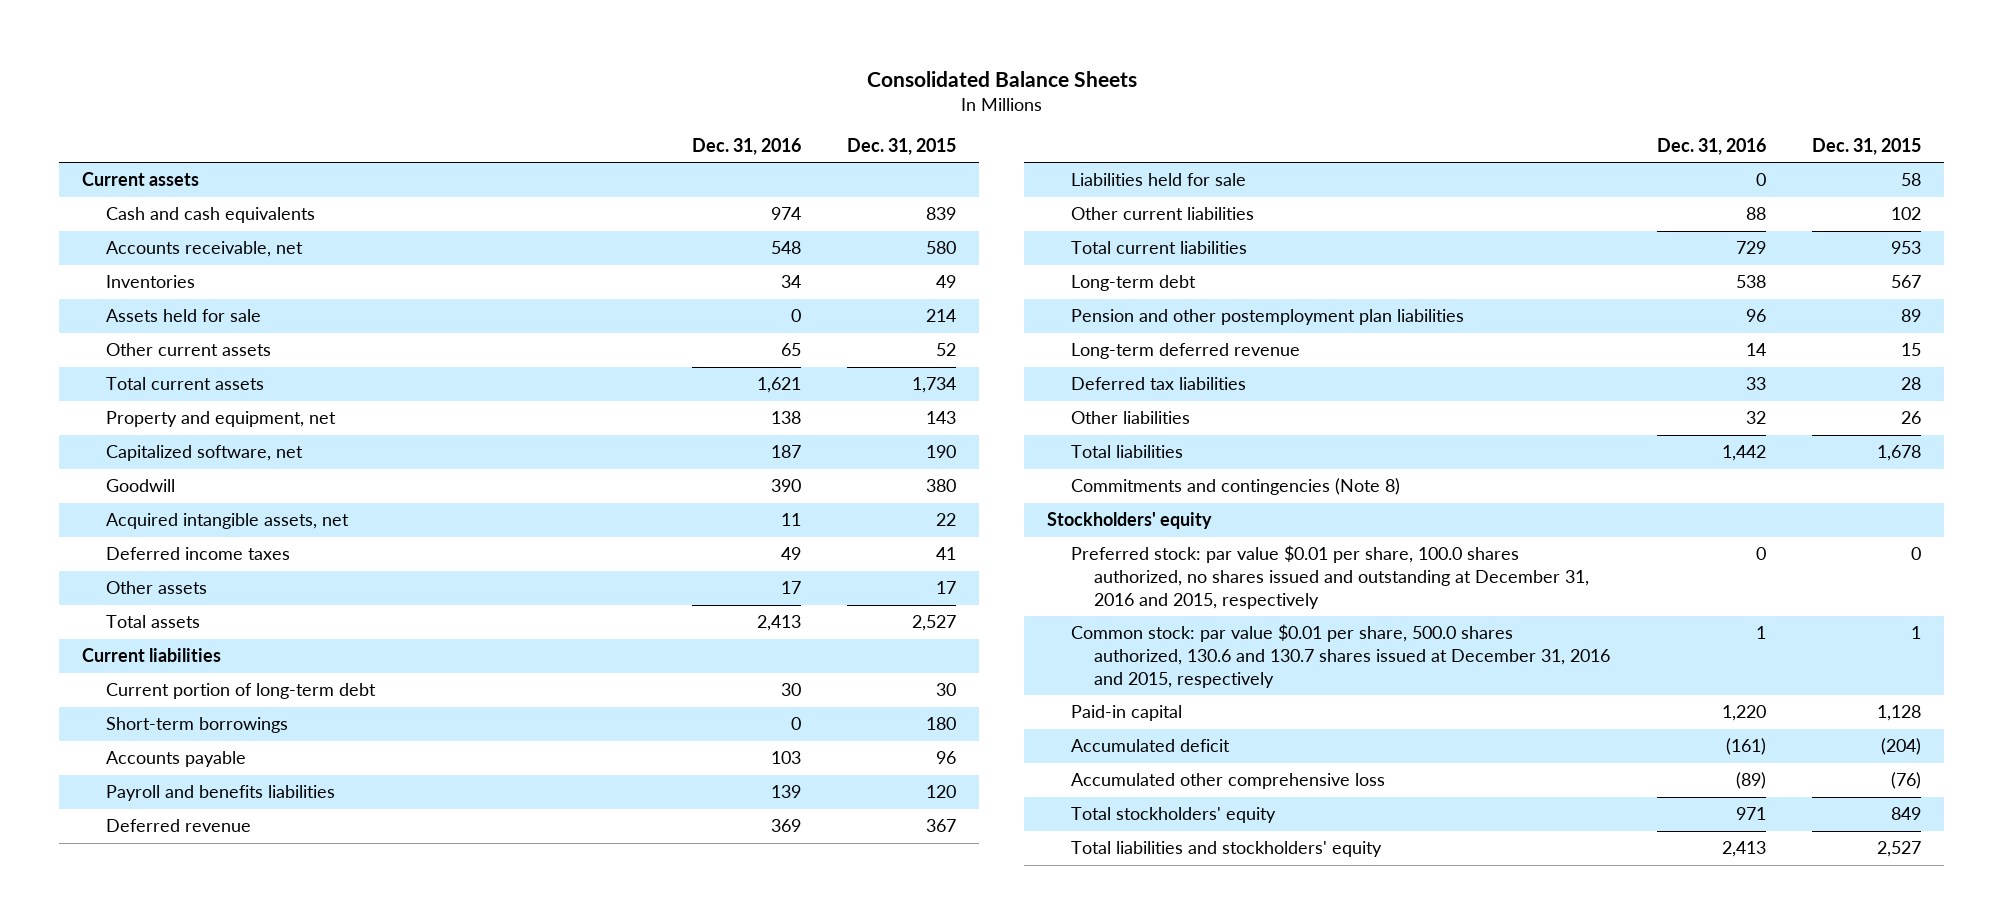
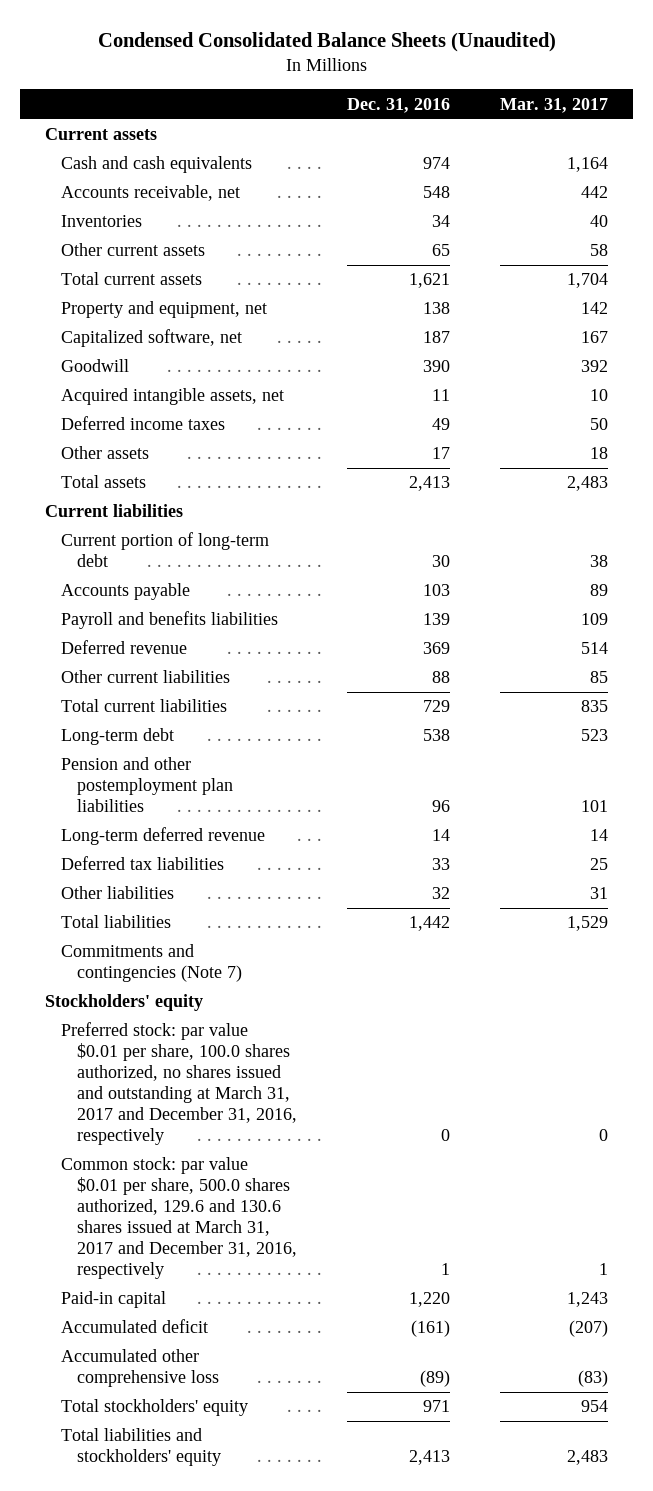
- Consolidated Balance Sheets
+ Condensed Consolidated Balance Sheets (Unaudited)
- | Dec. 31, 2016 | Dec. 31, 2015
+ | Dec. 31, 2016 | Mar. 31, 2017
- Assets held for sale | 0 | 214
- Short-term borrowings | 0 | 180
- Liabilities held for sale | 0 | 58
- Commitments and contingencies (Note 8)
+ Commitments and contingencies (Note 7)
- Preferred stock: par value $0.01 per share, 100.0 shares authorized, no shares issued and outstanding at December 31, 2016 and 2015, respectively | 0 | 0
- Common stock: par value $0.01 per share, 500.0 shares authorized, 130.6 and 130.7 shares issued at December 31, 2016 and 2015, respectively | 1 | 1
+ Preferred stock: par value $0.01 per share, 100.0 shares authorized, no shares issued and outstanding at March 31, 2017 and December 31, 2016, respectively | 0 | 0
+ Common stock: par value $0.01 per share, 500.0 shares authorized, 129.6 and 130.6 shares issued at March 31, 2017 and December 31, 2016, respectively | 1 | 1

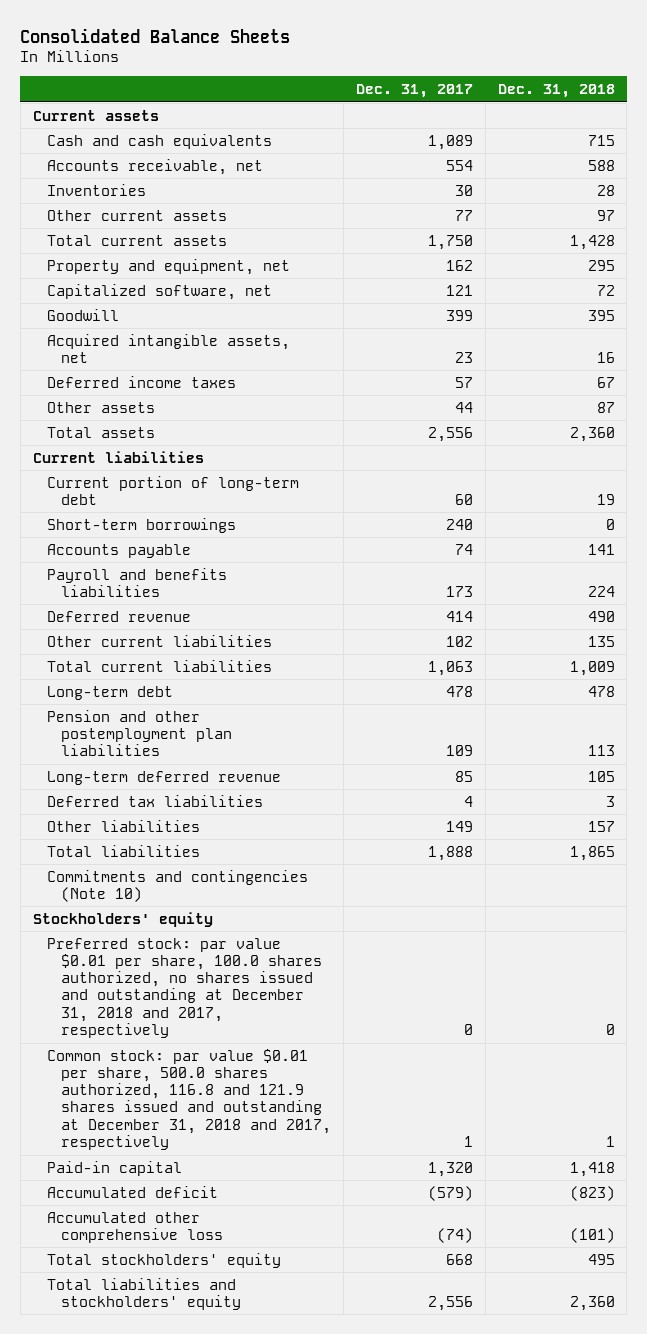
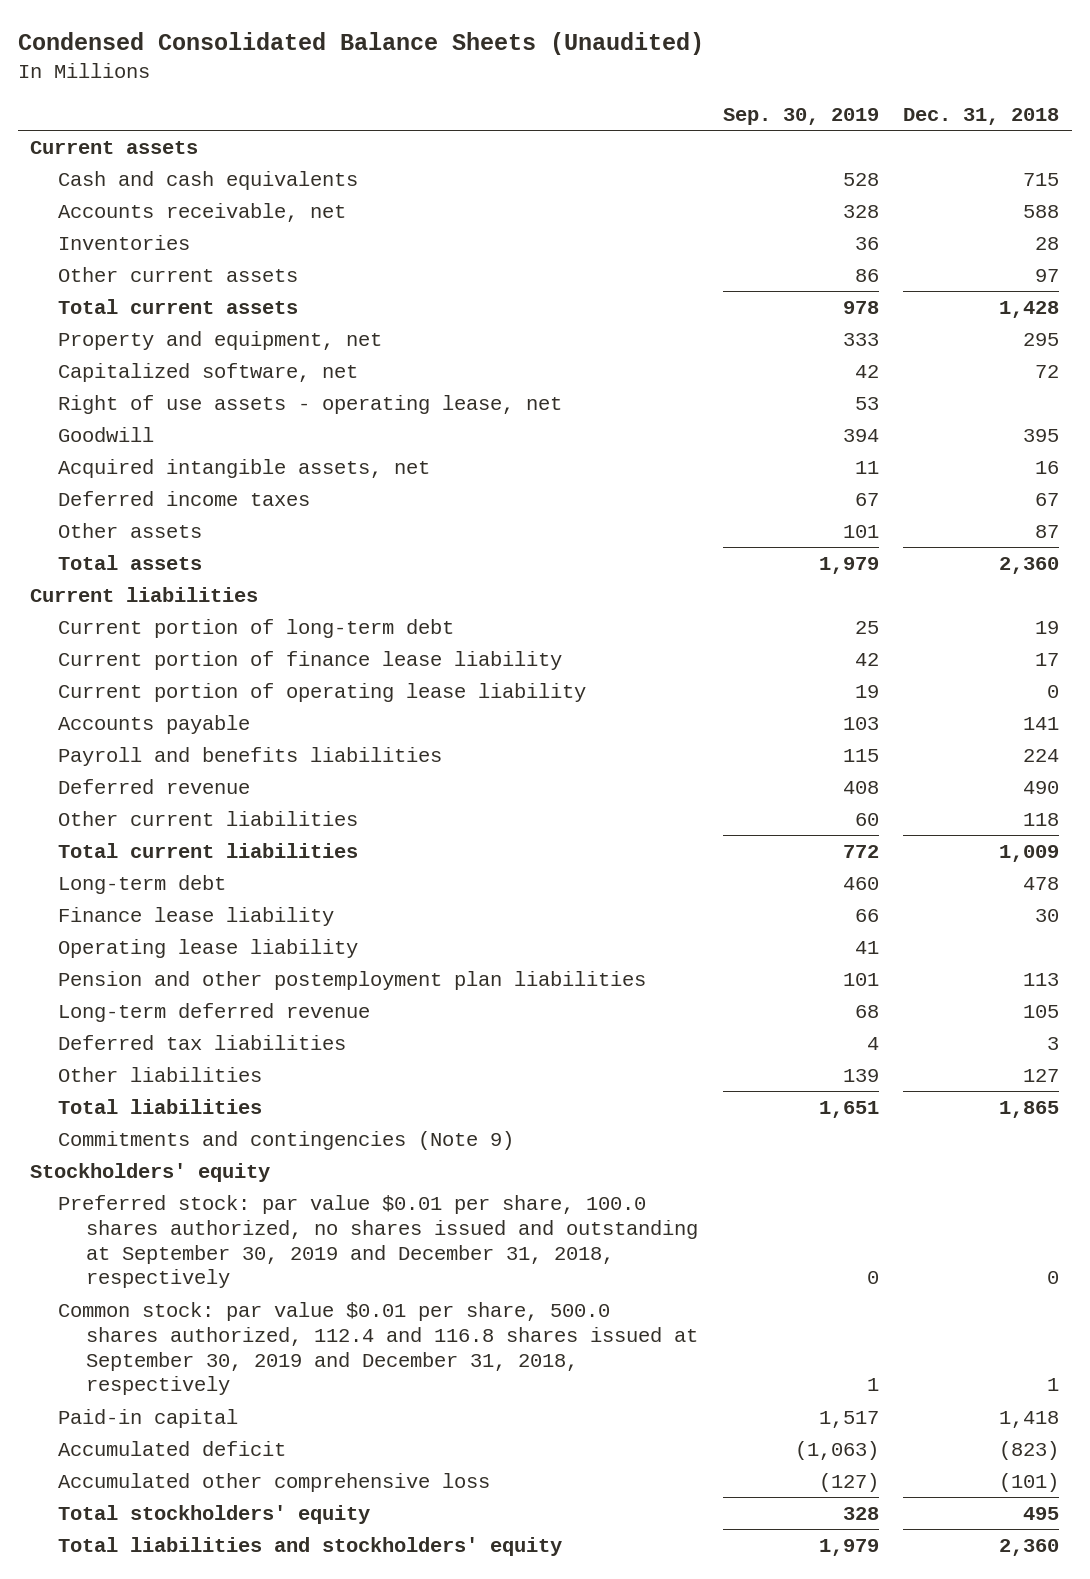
- Consolidated Balance Sheets
+ Condensed Consolidated Balance Sheets (Unaudited)
- | Dec. 31, 2017 | Dec. 31, 2018
+ | Sep. 30, 2019 | Dec. 31, 2018
+ Right of use assets - operating lease, net | 53 |
- Short-term borrowings | 240 | 0
+ Current portion of finance lease liability | 42 | 17
+ Current portion of operating lease liability | 19 | 0
- Other current liabilities | 102 | 135
+ Other current liabilities | 60 | 118
+ Finance lease liability | 66 | 30
+ Operating lease liability | 41 |
- Other liabilities | 149 | 157
+ Other liabilities | 139 | 127
- Commitments and contingencies (Note 10)
+ Commitments and contingencies (Note 9)
- Preferred stock: par value $0.01 per share, 100.0 shares authorized, no shares issued and outstanding at December 31, 2018 and 2017, respectively | 0 | 0
- Common stock: par value $0.01 per share, 500.0 shares authorized, 116.8 and 121.9 shares issued and outstanding at December 31, 2018 and 2017, respectively | 1 | 1
+ Preferred stock: par value $0.01 per share, 100.0 shares authorized, no shares issued and outstanding at September 30, 2019 and December 31, 2018, respectively | 0 | 0
+ Common stock: par value $0.01 per share, 500.0 shares authorized, 112.4 and 116.8 shares issued at September 30, 2019 and December 31, 2018, respectively | 1 | 1

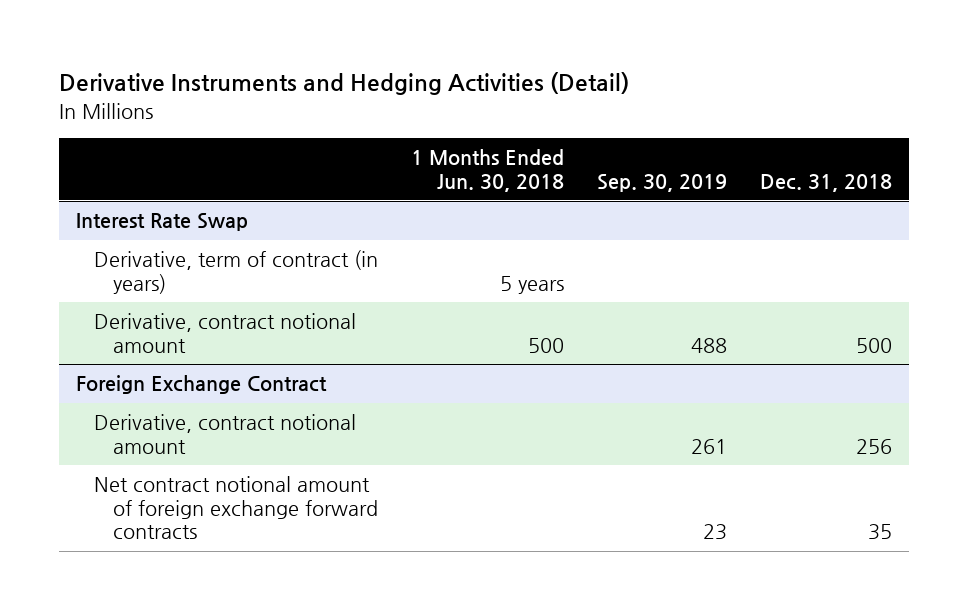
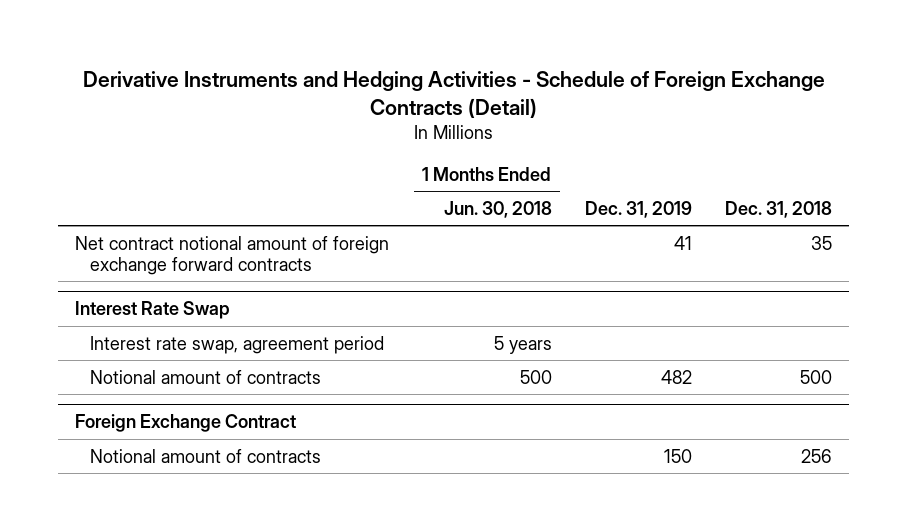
- Derivative Instruments and Hedging Activities (Detail)
+ Derivative Instruments and Hedging Activities - Schedule of Foreign Exchange Contracts (Detail)
- | 1 Months Ended Jun. 30, 2018 | Sep. 30, 2019 | Dec. 31, 2018
+ | 1 Months Ended Jun. 30, 2018 | Dec. 31, 2019 | Dec. 31, 2018
+ Net contract notional amount of foreign exchange forward contracts | | 41 | 35
@ Interest Rate Swap
- Derivative, term of contract (in years) | 5 years | |
- Derivative, contract notional amount | 500 | 488 | 500
+ Interest rate swap, agreement period | 5 years | |
+ Notional amount of contracts | 500 | 482 | 500
@ Foreign Exchange Contract
- Derivative, contract notional amount | | 261 | 256
- Net contract notional amount of foreign exchange forward contracts | | 23 | 35
+ Notional amount of contracts | | 150 | 256

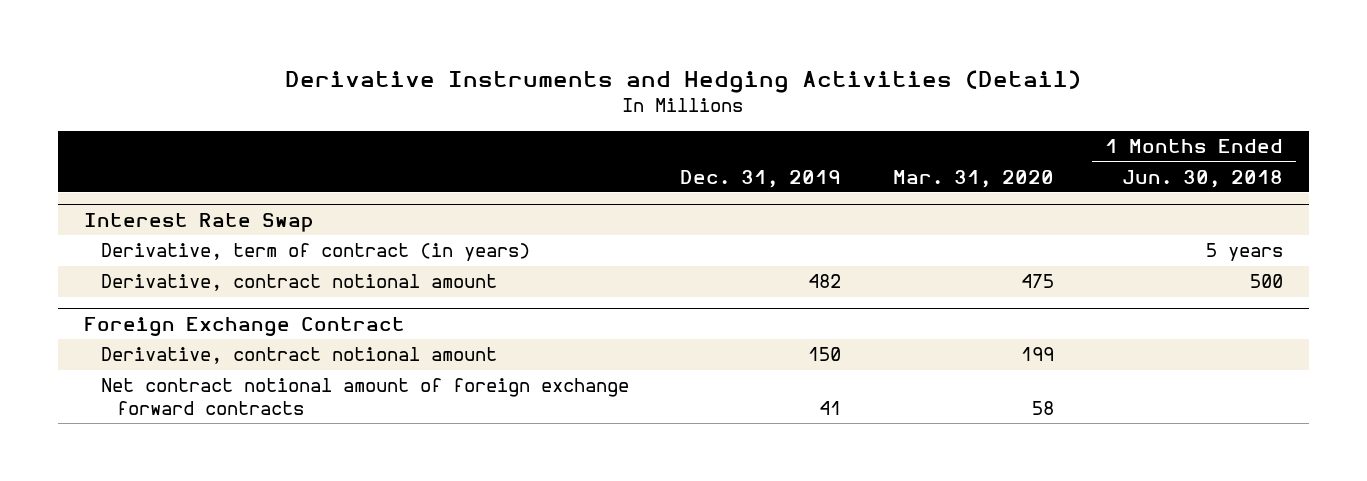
- Derivative Instruments and Hedging Activities - Schedule of Foreign Exchange Contracts (Detail)
+ Derivative Instruments and Hedging Activities (Detail)
- | 1 Months Ended Jun. 30, 2018 | Dec. 31, 2019 | Dec. 31, 2018
+ | Dec. 31, 2019 | Mar. 31, 2020 | 1 Months Ended Jun. 30, 2018
- Net contract notional amount of foreign exchange forward contracts | | 41 | 35
@ Interest Rate Swap
- Interest rate swap, agreement period | 5 years | |
- Notional amount of contracts | 500 | 482 | 500
+ Derivative, term of contract (in years) | | | 5 years
+ Derivative, contract notional amount | 482 | 475 | 500
@ Foreign Exchange Contract
- Notional amount of contracts | | 150 | 256
+ Derivative, contract notional amount | 150 | 199 |
+ Net contract notional amount of foreign exchange forward contracts | 41 | 58 |

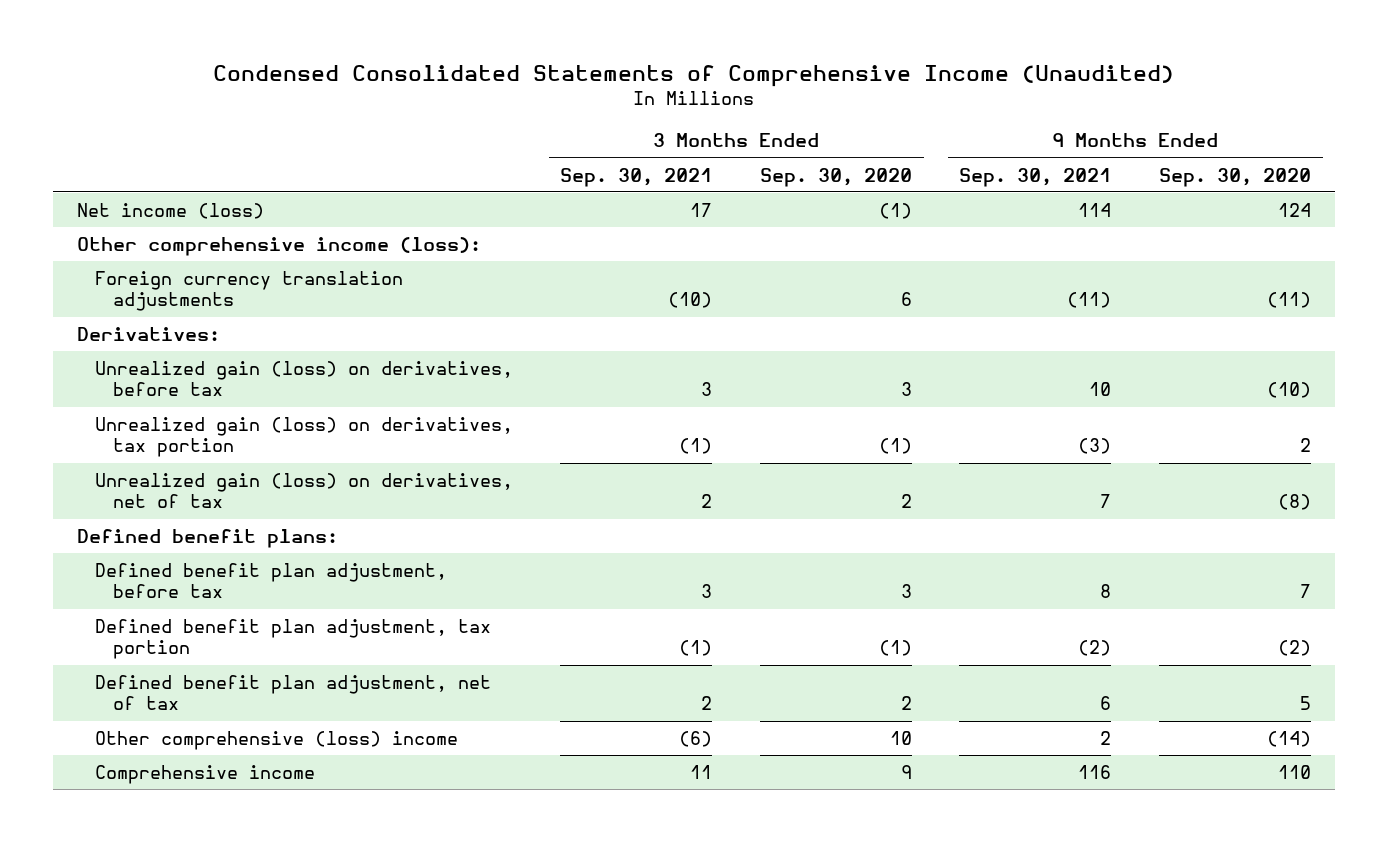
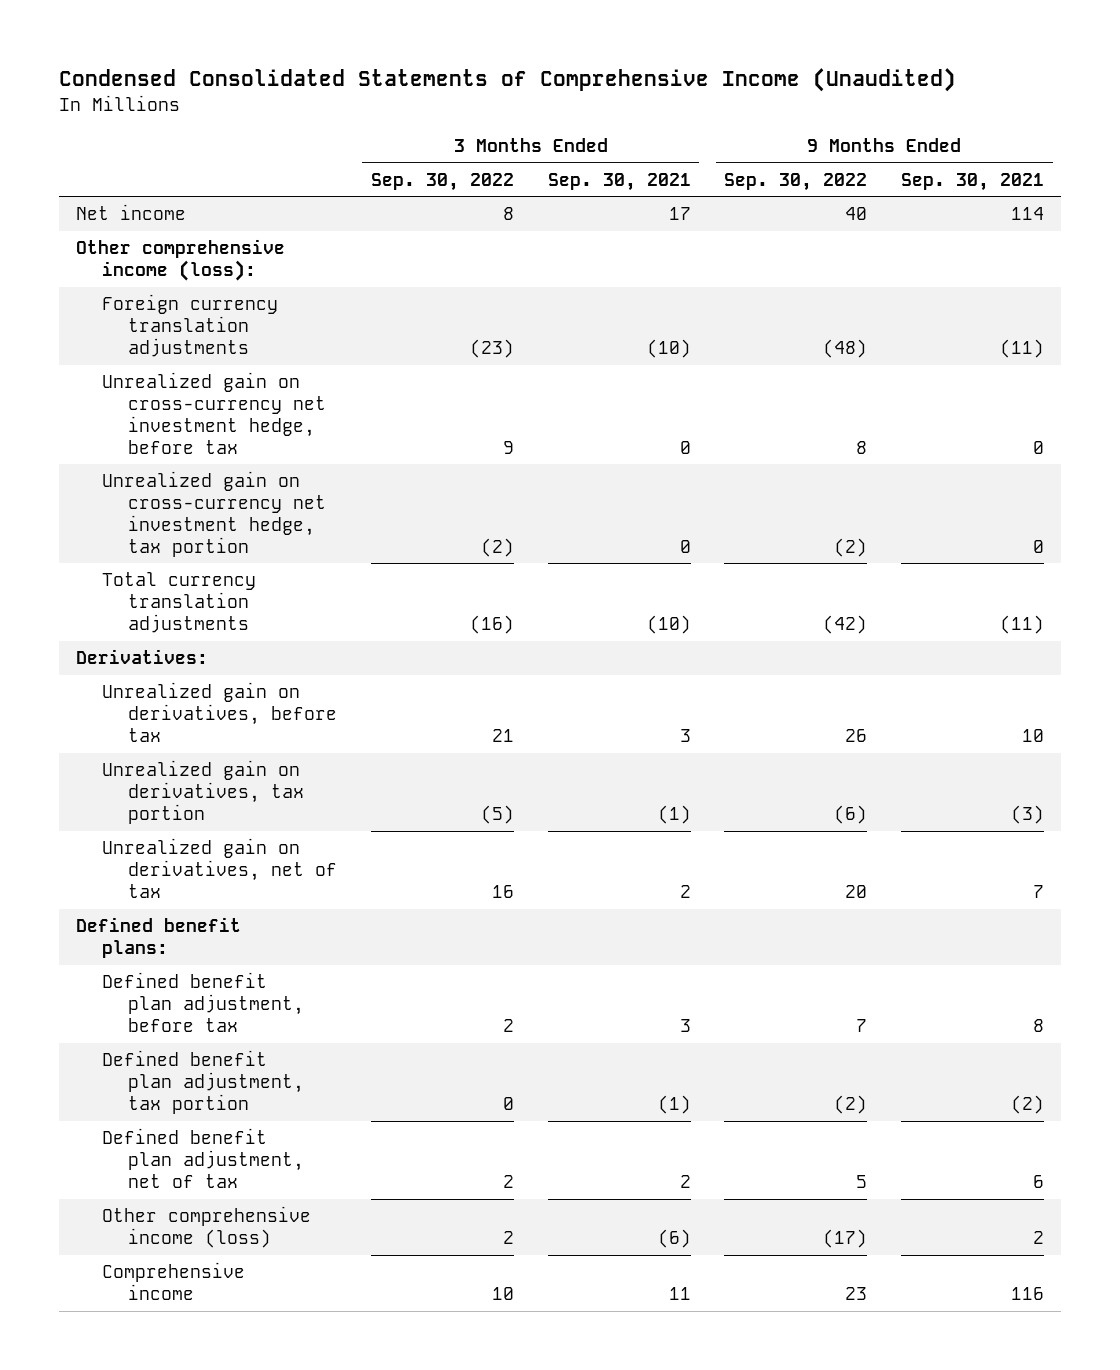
- | 3 Months Ended Sep. 30, 2021 | 3 Months Ended Sep. 30, 2020 | 9 Months Ended Sep. 30, 2021 | 9 Months Ended Sep. 30, 2020
+ | 3 Months Ended Sep. 30, 2022 | 3 Months Ended Sep. 30, 2021 | 9 Months Ended Sep. 30, 2022 | 9 Months Ended Sep. 30, 2021
- Net income (loss) | 17 | (1) | 114 | 124
+ Net income | 8 | 17 | 40 | 114
+ Unrealized gain on cross-currency net investment hedge, before tax | 9 | 0 | 8 | 0
+ Unrealized gain on cross-currency net investment hedge, tax portion | (2) | 0 | (2) | 0
+ Total currency translation adjustments | (16) | (10) | (42) | (11)
- Unrealized gain (loss) on derivatives, before tax | 3 | 3 | 10 | (10)
- Unrealized gain (loss) on derivatives, tax portion | (1) | (1) | (3) | 2
- Unrealized gain (loss) on derivatives, net of tax | 2 | 2 | 7 | (8)
+ Unrealized gain on derivatives, before tax | 21 | 3 | 26 | 10
+ Unrealized gain on derivatives, tax portion | (5) | (1) | (6) | (3)
+ Unrealized gain on derivatives, net of tax | 16 | 2 | 20 | 7
- Other comprehensive (loss) income | (6) | 10 | 2 | (14)
+ Other comprehensive income (loss) | 2 | (6) | (17) | 2

